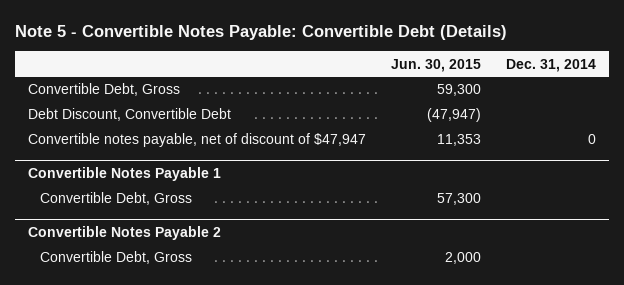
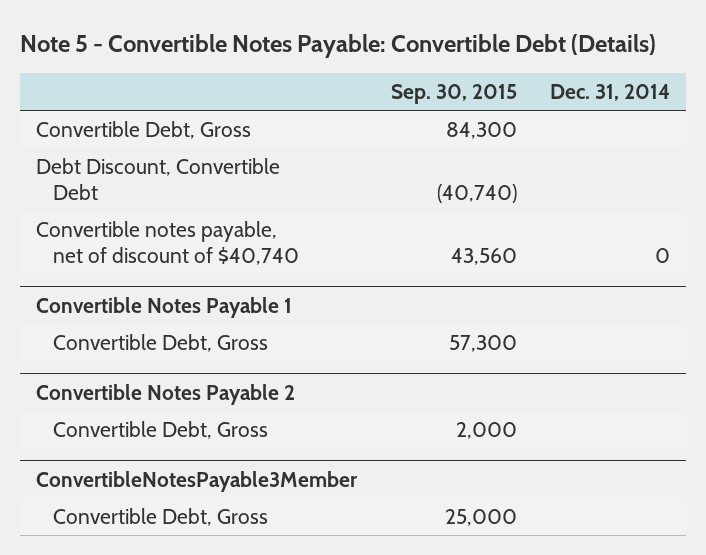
- | Jun. 30, 2015 | Dec. 31, 2014
+ | Sep. 30, 2015 | Dec. 31, 2014
- Convertible notes payable, net of discount of $47,947 | 11,353 | 0
+ Convertible notes payable, net of discount of $40,740 | 43,560 | 0
+ ConvertibleNotesPayable3Member
+ Convertible Debt, Gross | 25,000 |

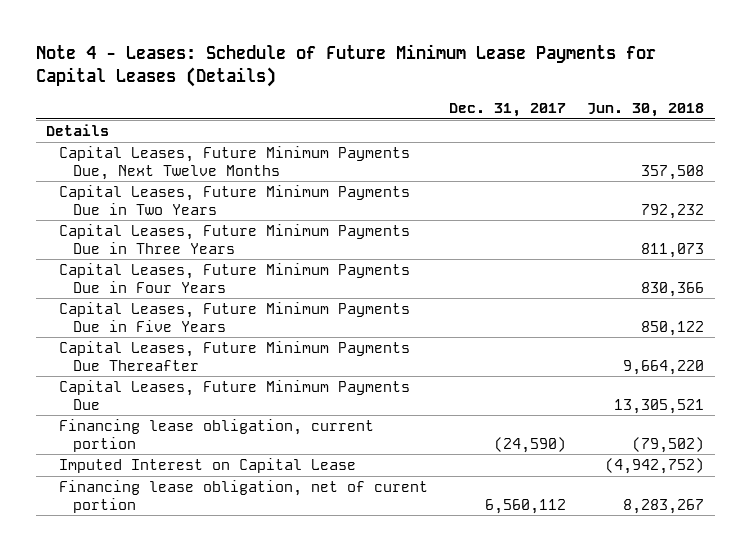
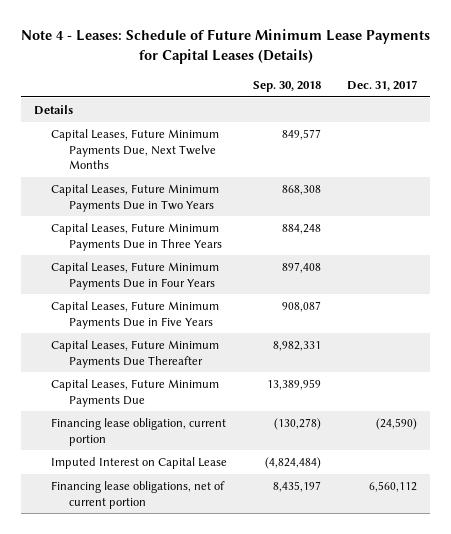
- | Dec. 31, 2017 | Jun. 30, 2018
+ | Sep. 30, 2018 | Dec. 31, 2017
- Financing lease obligation, net of curent portion | 6,560,112 | 8,283,267
+ Financing lease obligations, net of current portion | 8,435,197 | 6,560,112

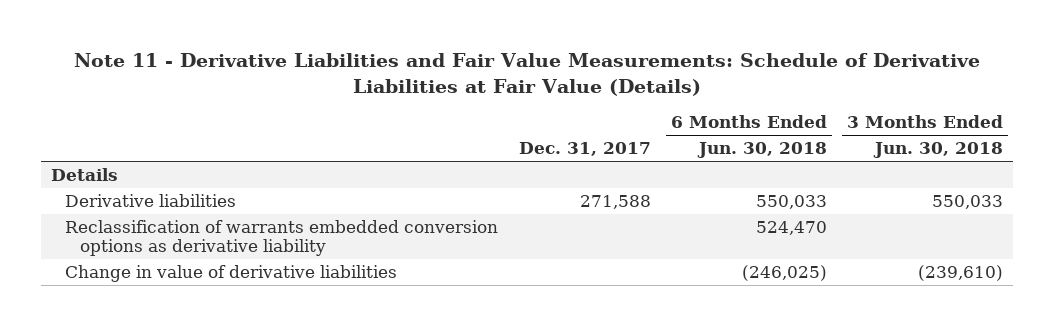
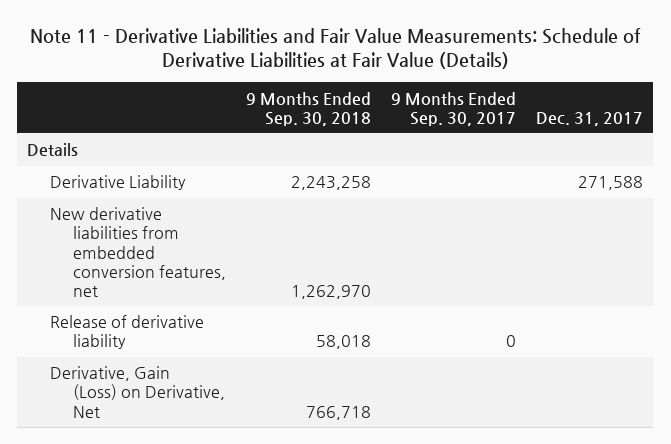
- | Dec. 31, 2017 | 6 Months Ended Jun. 30, 2018 | 3 Months Ended Jun. 30, 2018
+ | 9 Months Ended Sep. 30, 2018 | 9 Months Ended Sep. 30, 2017 | Dec. 31, 2017
- Derivative liabilities | 271,588 | 550,033 | 550,033
- Reclassification of warrants embedded conversion options as derivative liability | | 524,470 |
- Change in value of derivative liabilities | | (246,025) | (239,610)
+ Derivative Liability | 2,243,258 | | 271,588
+ New derivative liabilities from embedded conversion features, net | 1,262,970 | |
+ Release of derivative liability | 58,018 | 0 |
+ Derivative, Gain (Loss) on Derivative, Net | 766,718 | |

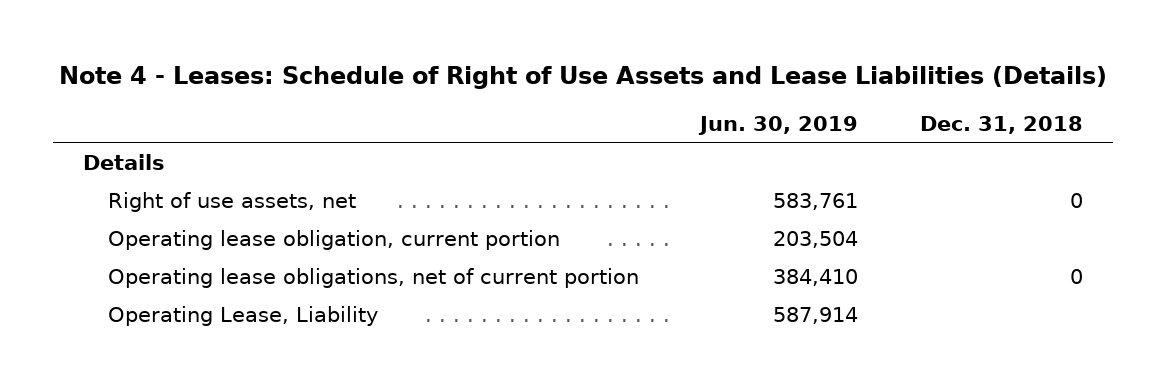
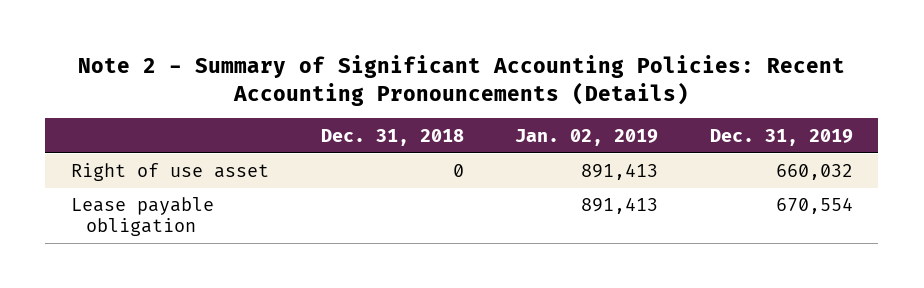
- Note 4 - Leases: Schedule of Right of Use Assets and Lease Liabilities (Details)
+ Note 2 - Summary of Significant Accounting Policies: Recent Accounting Pronouncements (Details)
- | Jun. 30, 2019 | Dec. 31, 2018
+ | Dec. 31, 2018 | Jan. 02, 2019 | Dec. 31, 2019
- Details
- Right of use assets, net | 583,761 | 0
- Operating lease obligation, current portion | 203,504 |
- Operating lease obligations, net of current portion | 384,410 | 0
- Operating Lease, Liability | 587,914 |
+ Right of use asset | 0 | 891,413 | 660,032
+ Lease payable obligation | | 891,413 | 670,554

